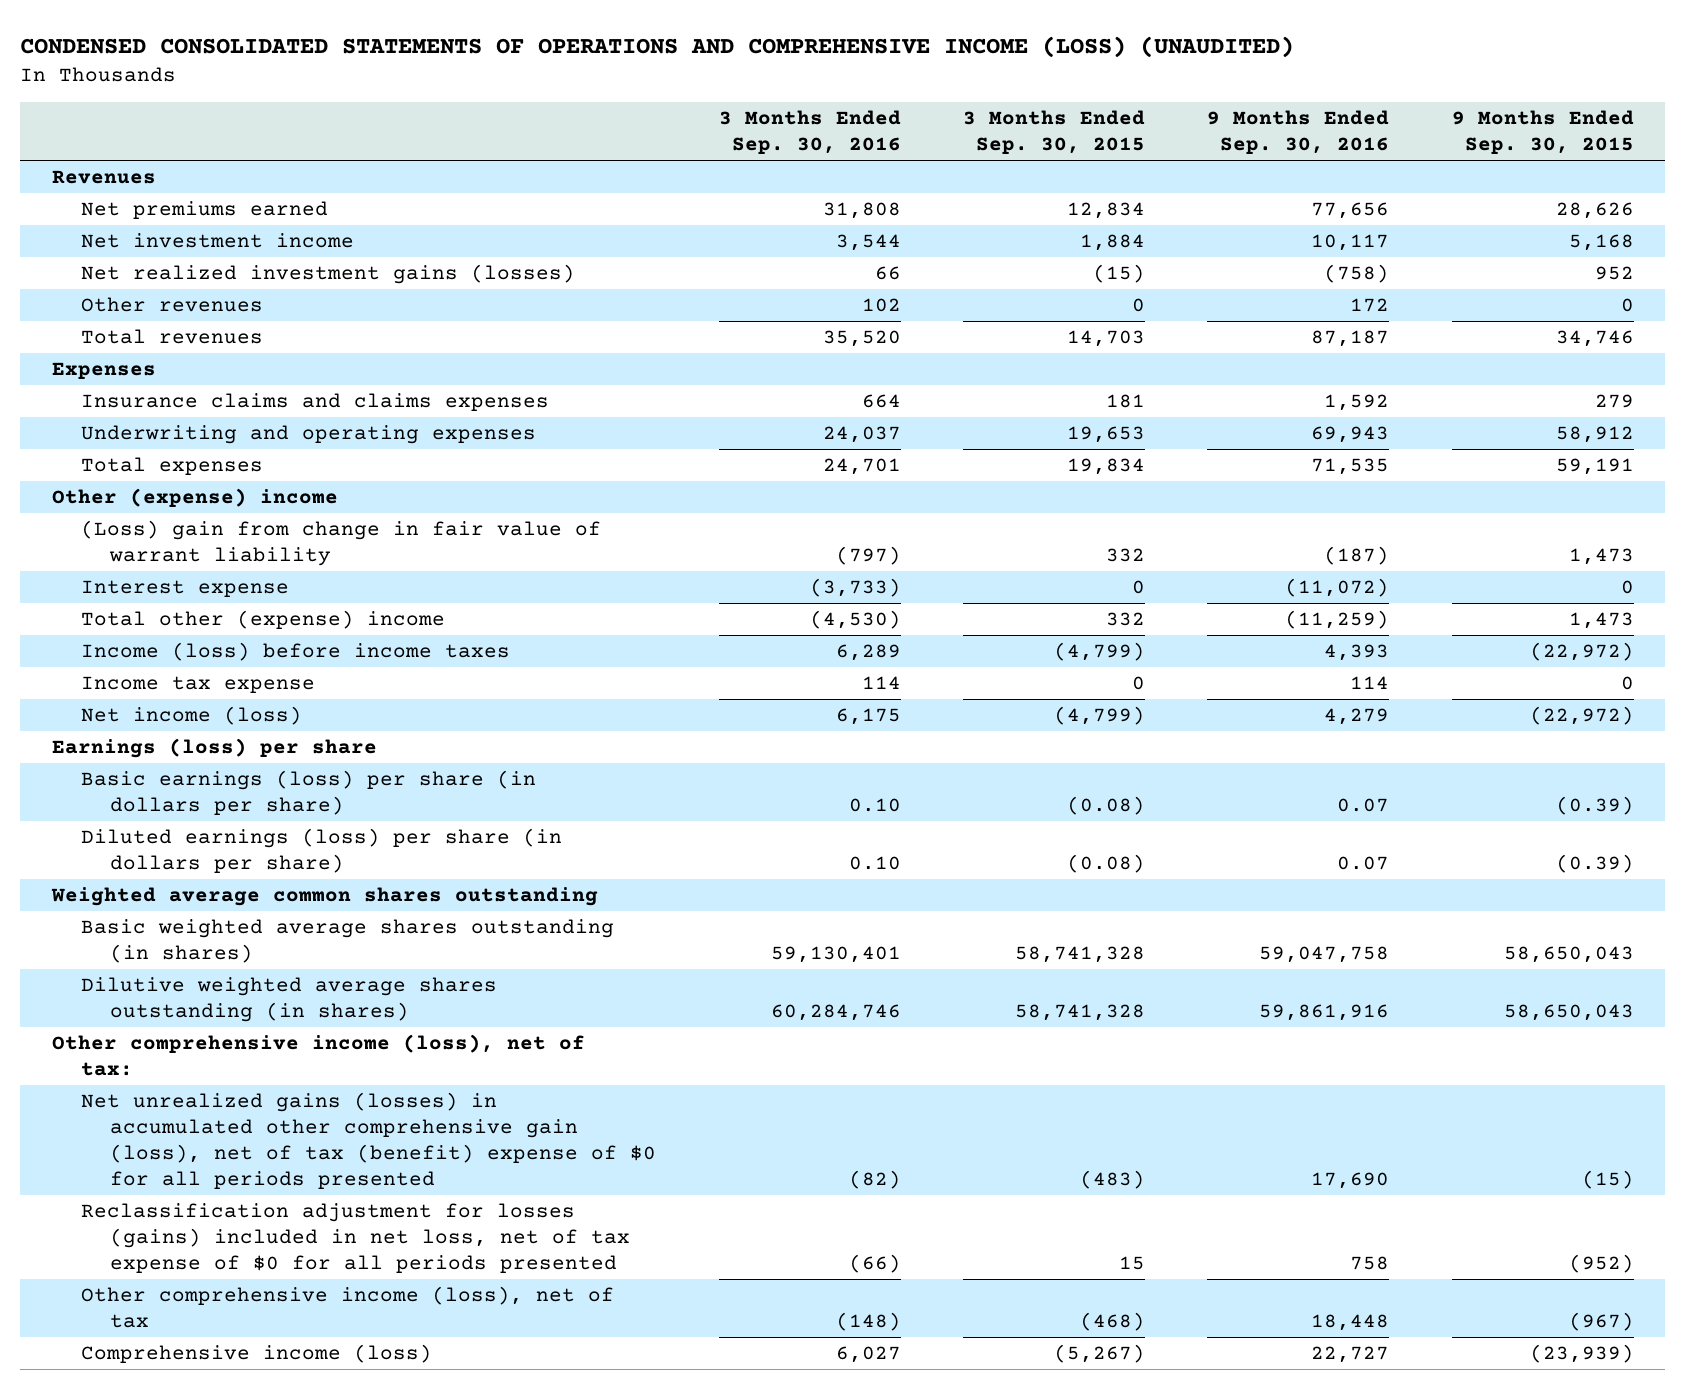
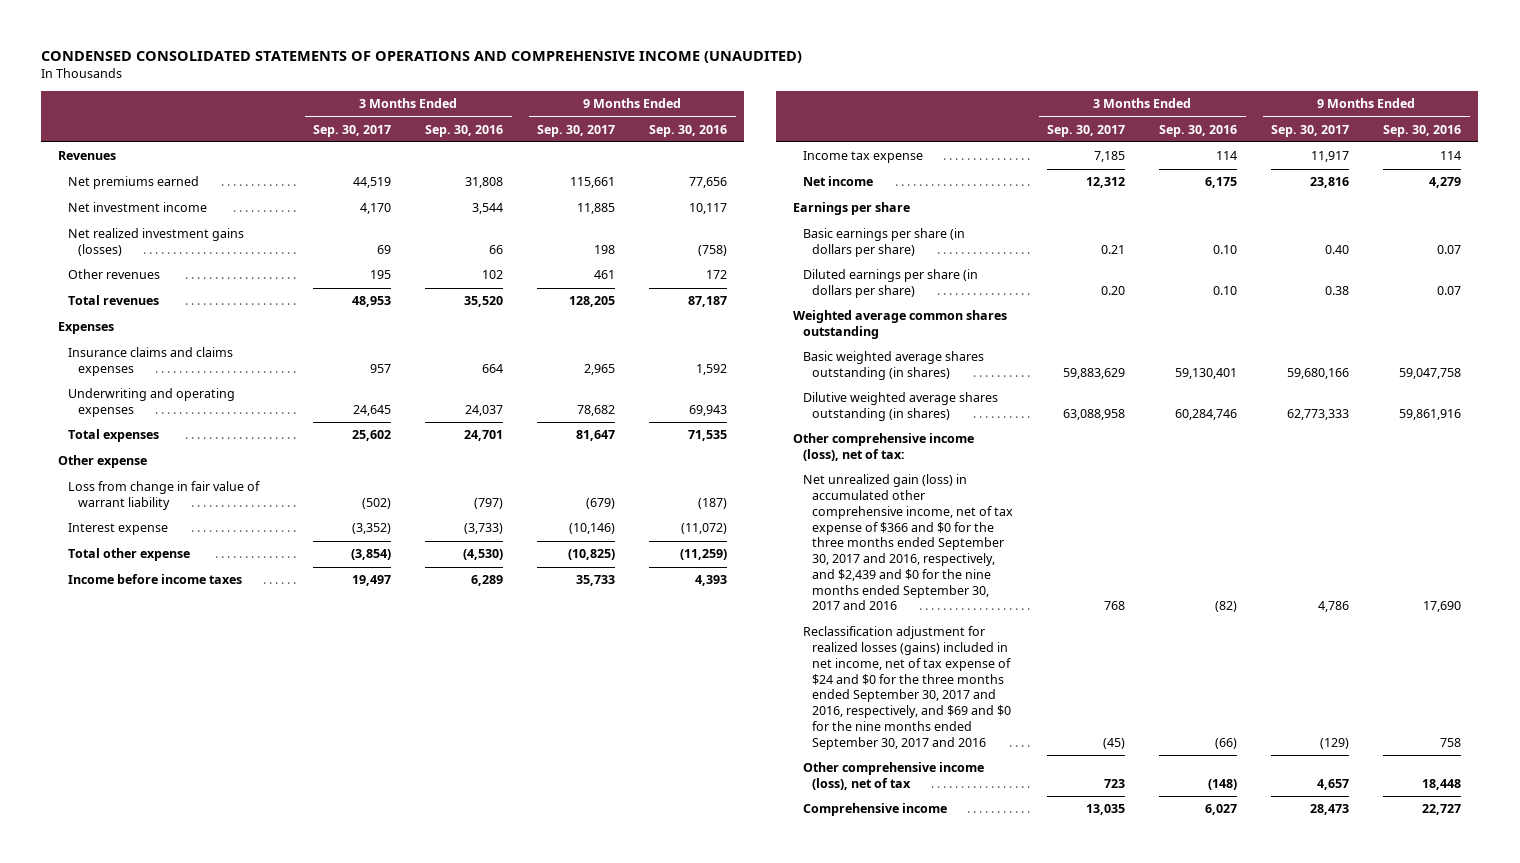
- CONDENSED CONSOLIDATED STATEMENTS OF OPERATIONS AND COMPREHENSIVE INCOME (LOSS) (UNAUDITED)
+ CONDENSED CONSOLIDATED STATEMENTS OF OPERATIONS AND COMPREHENSIVE INCOME (UNAUDITED)
- | 3 Months Ended Sep. 30, 2016 | 3 Months Ended Sep. 30, 2015 | 9 Months Ended Sep. 30, 2016 | 9 Months Ended Sep. 30, 2015
+ | 3 Months Ended Sep. 30, 2017 | 3 Months Ended Sep. 30, 2016 | 9 Months Ended Sep. 30, 2017 | 9 Months Ended Sep. 30, 2016
- Other (expense) income
- (Loss) gain from change in fair value of warrant liability | (797) | 332 | (187) | 1,473
+ Other expense
+ Loss from change in fair value of warrant liability | (502) | (797) | (679) | (187)
- Total other (expense) income | (4,530) | 332 | (11,259) | 1,473
- Income (loss) before income taxes | 6,289 | (4,799) | 4,393 | (22,972)
+ Total other expense | (3,854) | (4,530) | (10,825) | (11,259)
+ Income before income taxes | 19,497 | 6,289 | 35,733 | 4,393
- Net income (loss) | 6,175 | (4,799) | 4,279 | (22,972)
- Earnings (loss) per share
- Basic earnings (loss) per share (in dollars per share) | 0.10 | (0.08) | 0.07 | (0.39)
- Diluted earnings (loss) per share (in dollars per share) | 0.10 | (0.08) | 0.07 | (0.39)
+ Net income | 12,312 | 6,175 | 23,816 | 4,279
+ Earnings per share
+ Basic earnings per share (in dollars per share) | 0.21 | 0.10 | 0.40 | 0.07
+ Diluted earnings per share (in dollars per share) | 0.20 | 0.10 | 0.38 | 0.07
- Net unrealized gains (losses) in accumulated other comprehensive gain (loss), net of tax (benefit) expense of $0 for all periods presented | (82) | (483) | 17,690 | (15)
- Reclassification adjustment for losses (gains) included in net loss, net of tax expense of $0 for all periods presented | (66) | 15 | 758 | (952)
+ Net unrealized gain (loss) in accumulated other comprehensive income, net of tax expense of $366 and $0 for the three months ended September 30, 2017 and 2016, respectively, and $2,439 and $0 for the nine months ended September 30, 2017 and 2016 | 768 | (82) | 4,786 | 17,690
+ Reclassification adjustment for realized losses (gains) included in net income, net of tax expense of $24 and $0 for the three months ended September 30, 2017 and 2016, respectively, and $69 and $0 for the nine months ended September 30, 2017 and 2016 | (45) | (66) | (129) | 758
- Comprehensive income (loss) | 6,027 | (5,267) | 22,727 | (23,939)
+ Comprehensive income | 13,035 | 6,027 | 28,473 | 22,727

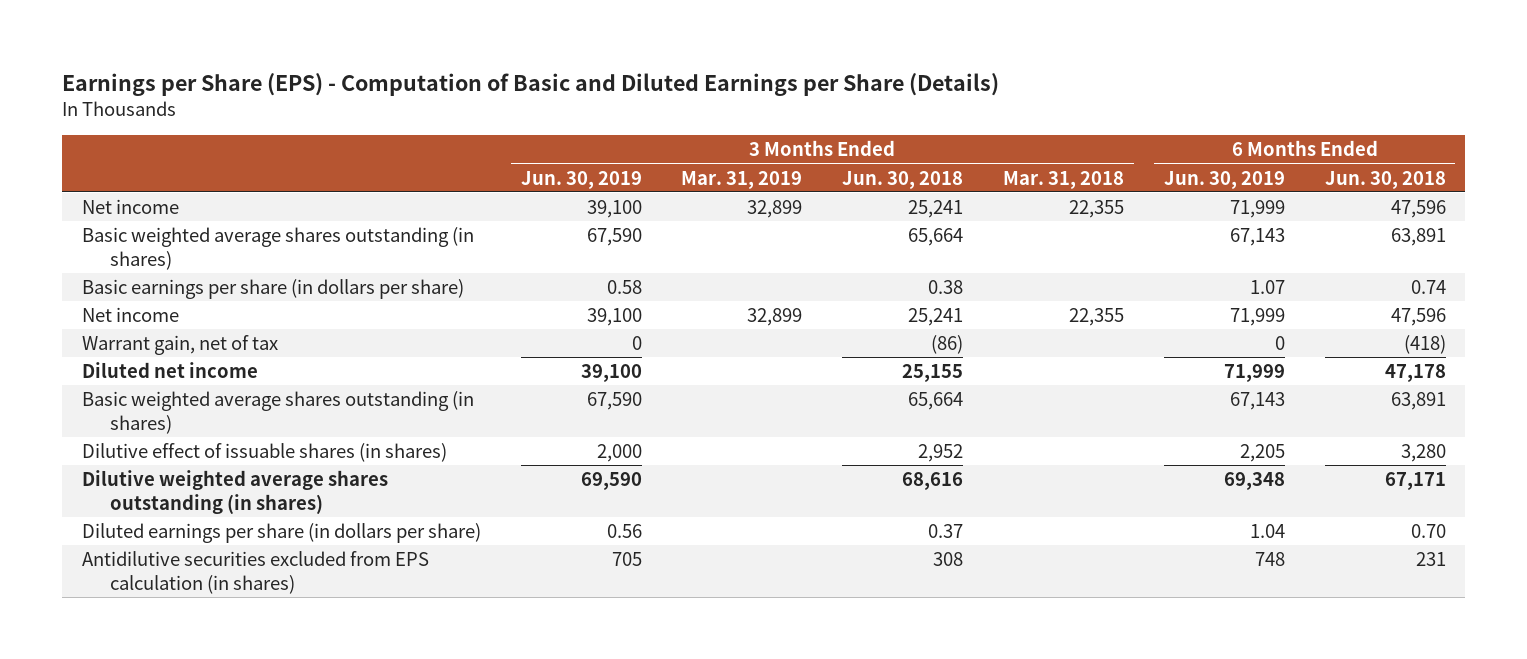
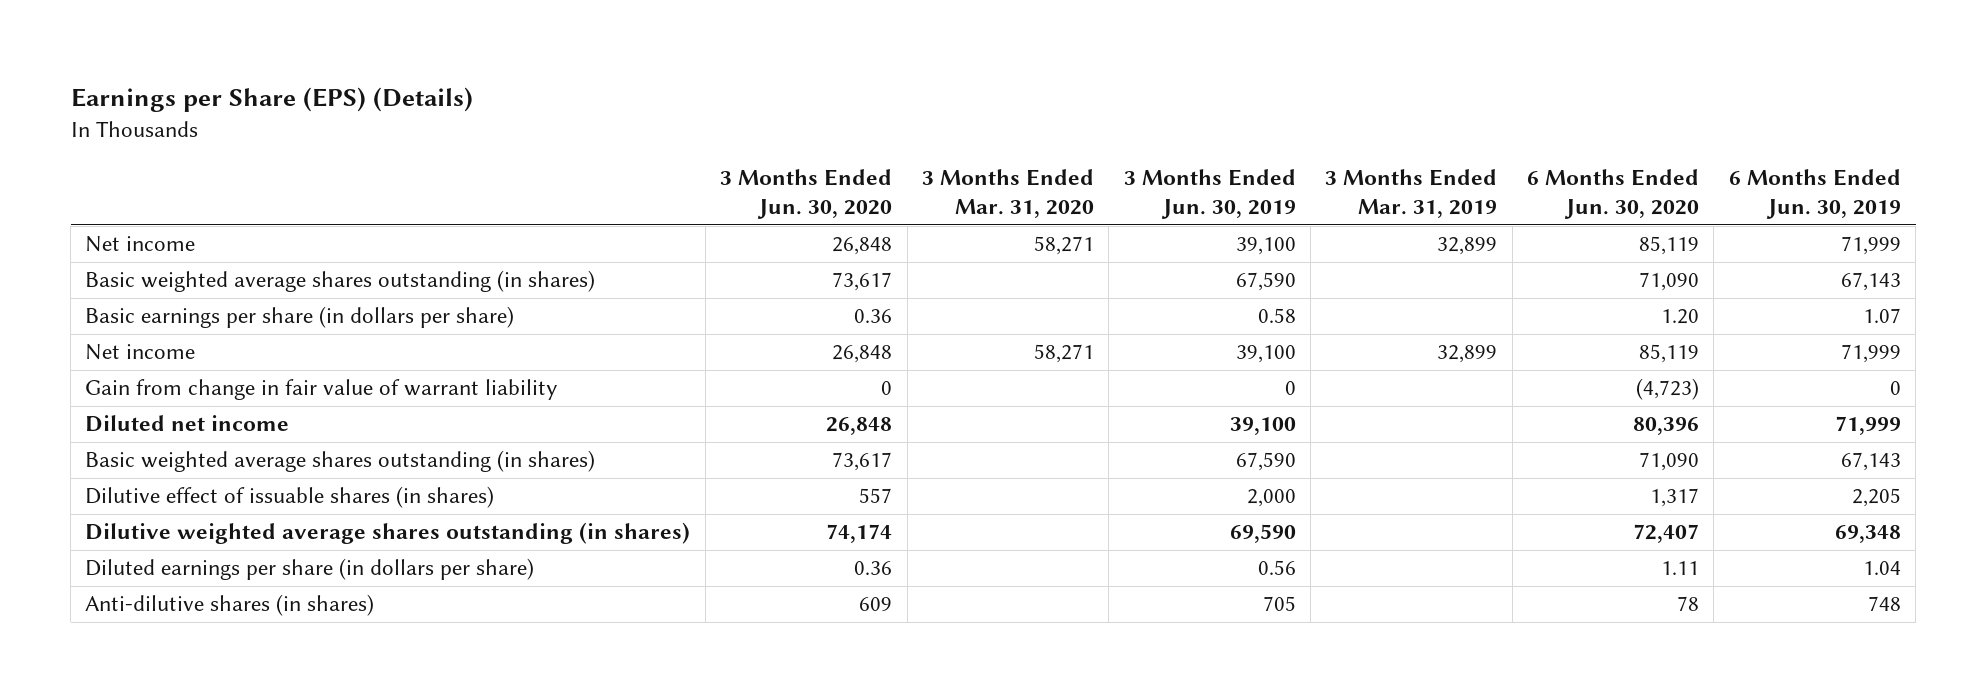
- Earnings per Share (EPS) - Computation of Basic and Diluted Earnings per Share (Details)
+ Earnings per Share (EPS) (Details)
- | 3 Months Ended Jun. 30, 2019 | 3 Months Ended Mar. 31, 2019 | 3 Months Ended Jun. 30, 2018 | 3 Months Ended Mar. 31, 2018 | 6 Months Ended Jun. 30, 2019 | 6 Months Ended Jun. 30, 2018
+ | 3 Months Ended Jun. 30, 2020 | 3 Months Ended Mar. 31, 2020 | 3 Months Ended Jun. 30, 2019 | 3 Months Ended Mar. 31, 2019 | 6 Months Ended Jun. 30, 2020 | 6 Months Ended Jun. 30, 2019
- Warrant gain, net of tax | 0 | | (86) | | 0 | (418)
+ Gain from change in fair value of warrant liability | 0 | | 0 | | (4,723) | 0
- Antidilutive securities excluded from EPS calculation (in shares) | 705 | | 308 | | 748 | 231
+ Anti-dilutive shares (in shares) | 609 | | 705 | | 78 | 748

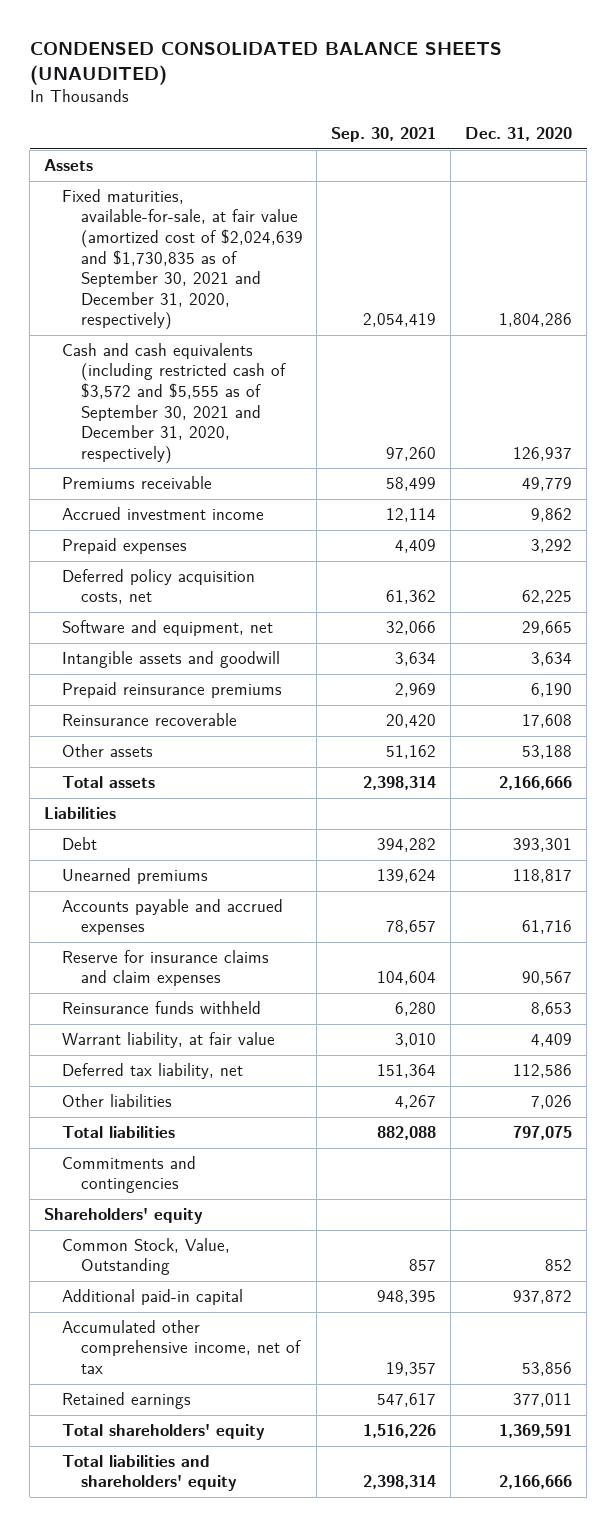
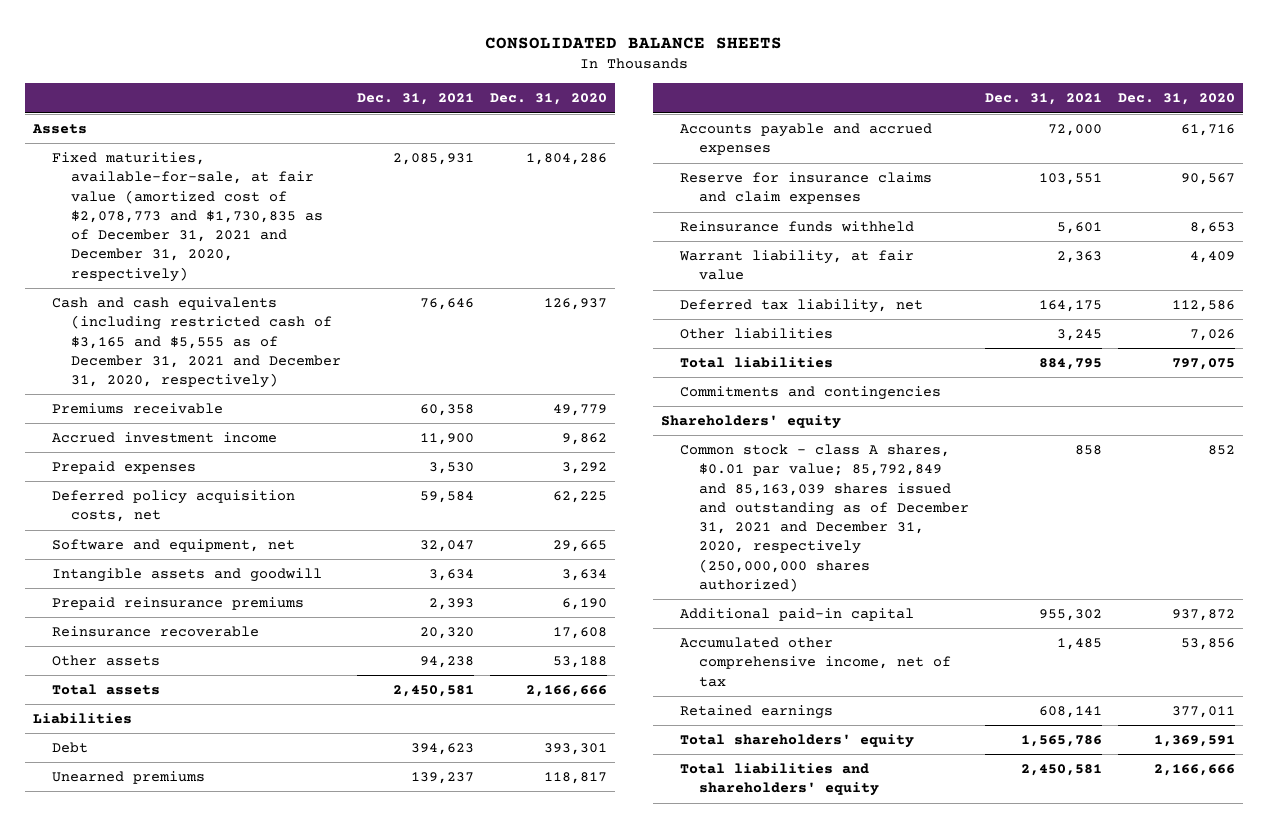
- CONDENSED CONSOLIDATED BALANCE SHEETS (UNAUDITED)
+ CONSOLIDATED BALANCE SHEETS
- | Sep. 30, 2021 | Dec. 31, 2020
+ | Dec. 31, 2021 | Dec. 31, 2020
- Fixed maturities, available-for-sale, at fair value (amortized cost of $2,024,639 and $1,730,835 as of September 30, 2021 and December 31, 2020, respectively) | 2,054,419 | 1,804,286
- Cash and cash equivalents (including restricted cash of $3,572 and $5,555 as of September 30, 2021 and December 31, 2020, respectively) | 97,260 | 126,937
+ Fixed maturities, available-for-sale, at fair value (amortized cost of $2,078,773 and $1,730,835 as of December 31, 2021 and December 31, 2020, respectively) | 2,085,931 | 1,804,286
+ Cash and cash equivalents (including restricted cash of $3,165 and $5,555 as of December 31, 2021 and December 31, 2020, respectively) | 76,646 | 126,937
- Common Stock, Value, Outstanding | 857 | 852
+ Common stock - class A shares, $0.01 par value; 85,792,849 and 85,163,039 shares issued and outstanding as of December 31, 2021 and December 31, 2020, respectively (250,000,000 shares authorized) | 858 | 852

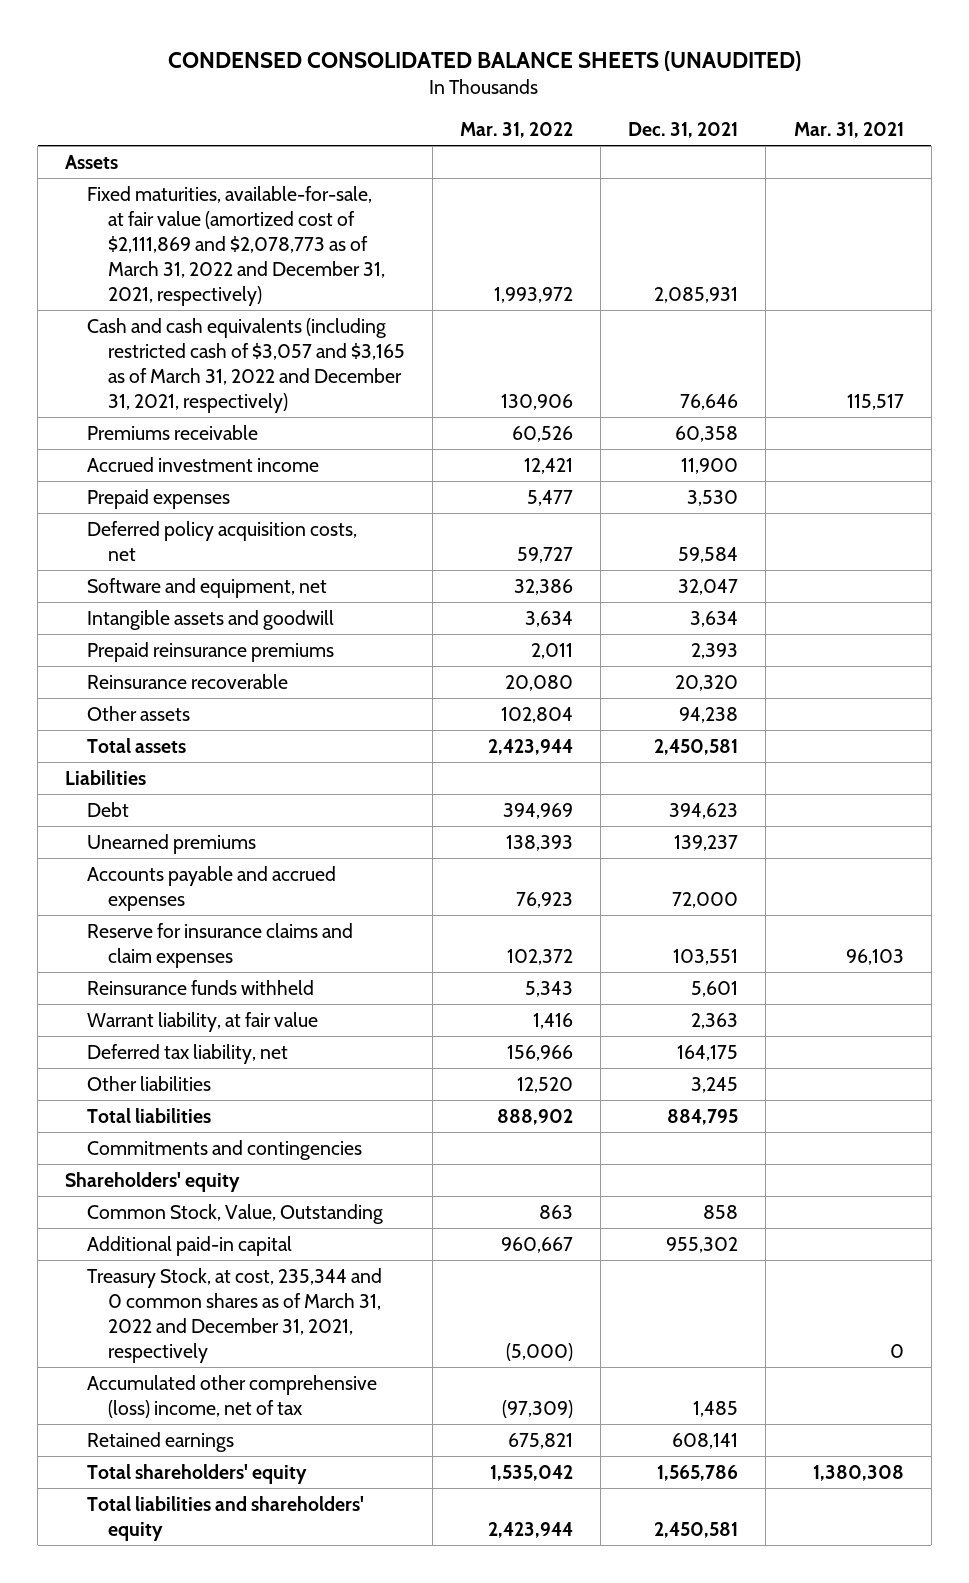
- CONSOLIDATED BALANCE SHEETS
+ CONDENSED CONSOLIDATED BALANCE SHEETS (UNAUDITED)
- | Dec. 31, 2021 | Dec. 31, 2020
+ | Mar. 31, 2022 | Dec. 31, 2021 | Mar. 31, 2021
- Fixed maturities, available-for-sale, at fair value (amortized cost of $2,078,773 and $1,730,835 as of December 31, 2021 and December 31, 2020, respectively) | 2,085,931 | 1,804,286
- Cash and cash equivalents (including restricted cash of $3,165 and $5,555 as of December 31, 2021 and December 31, 2020, respectively) | 76,646 | 126,937
+ Fixed maturities, available-for-sale, at fair value (amortized cost of $2,111,869 and $2,078,773 as of March 31, 2022 and December 31, 2021, respectively) | 1,993,972 | 2,085,931 |
+ Cash and cash equivalents (including restricted cash of $3,057 and $3,165 as of March 31, 2022 and December 31, 2021, respectively) | 130,906 | 76,646 | 115,517
- Common stock - class A shares, $0.01 par value; 85,792,849 and 85,163,039 shares issued and outstanding as of December 31, 2021 and December 31, 2020, respectively (250,000,000 shares authorized) | 858 | 852
+ Common Stock, Value, Outstanding | 863 | 858 |
- Accumulated other comprehensive income, net of tax | 1,485 | 53,856
+ Treasury Stock, at cost, 235,344 and 0 common shares as of March 31, 2022 and December 31, 2021, respectively | (5,000) | | 0
+ Accumulated other comprehensive (loss) income, net of tax | (97,309) | 1,485 |

